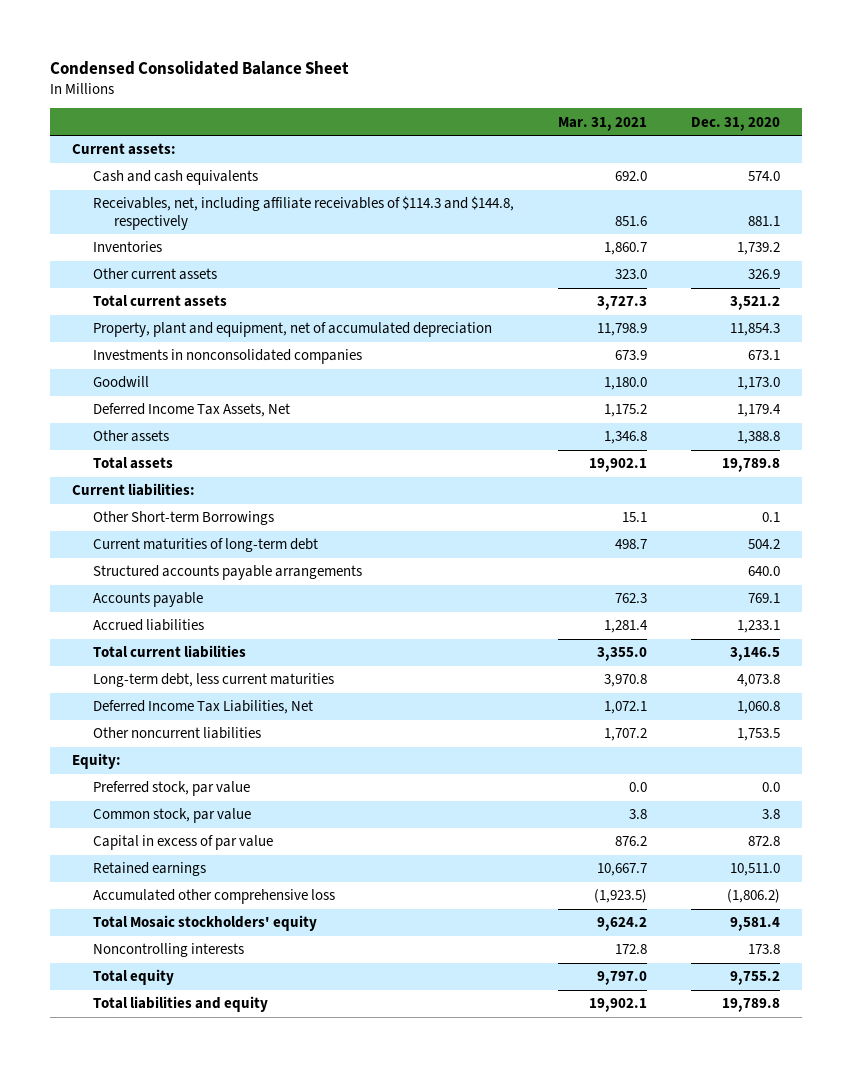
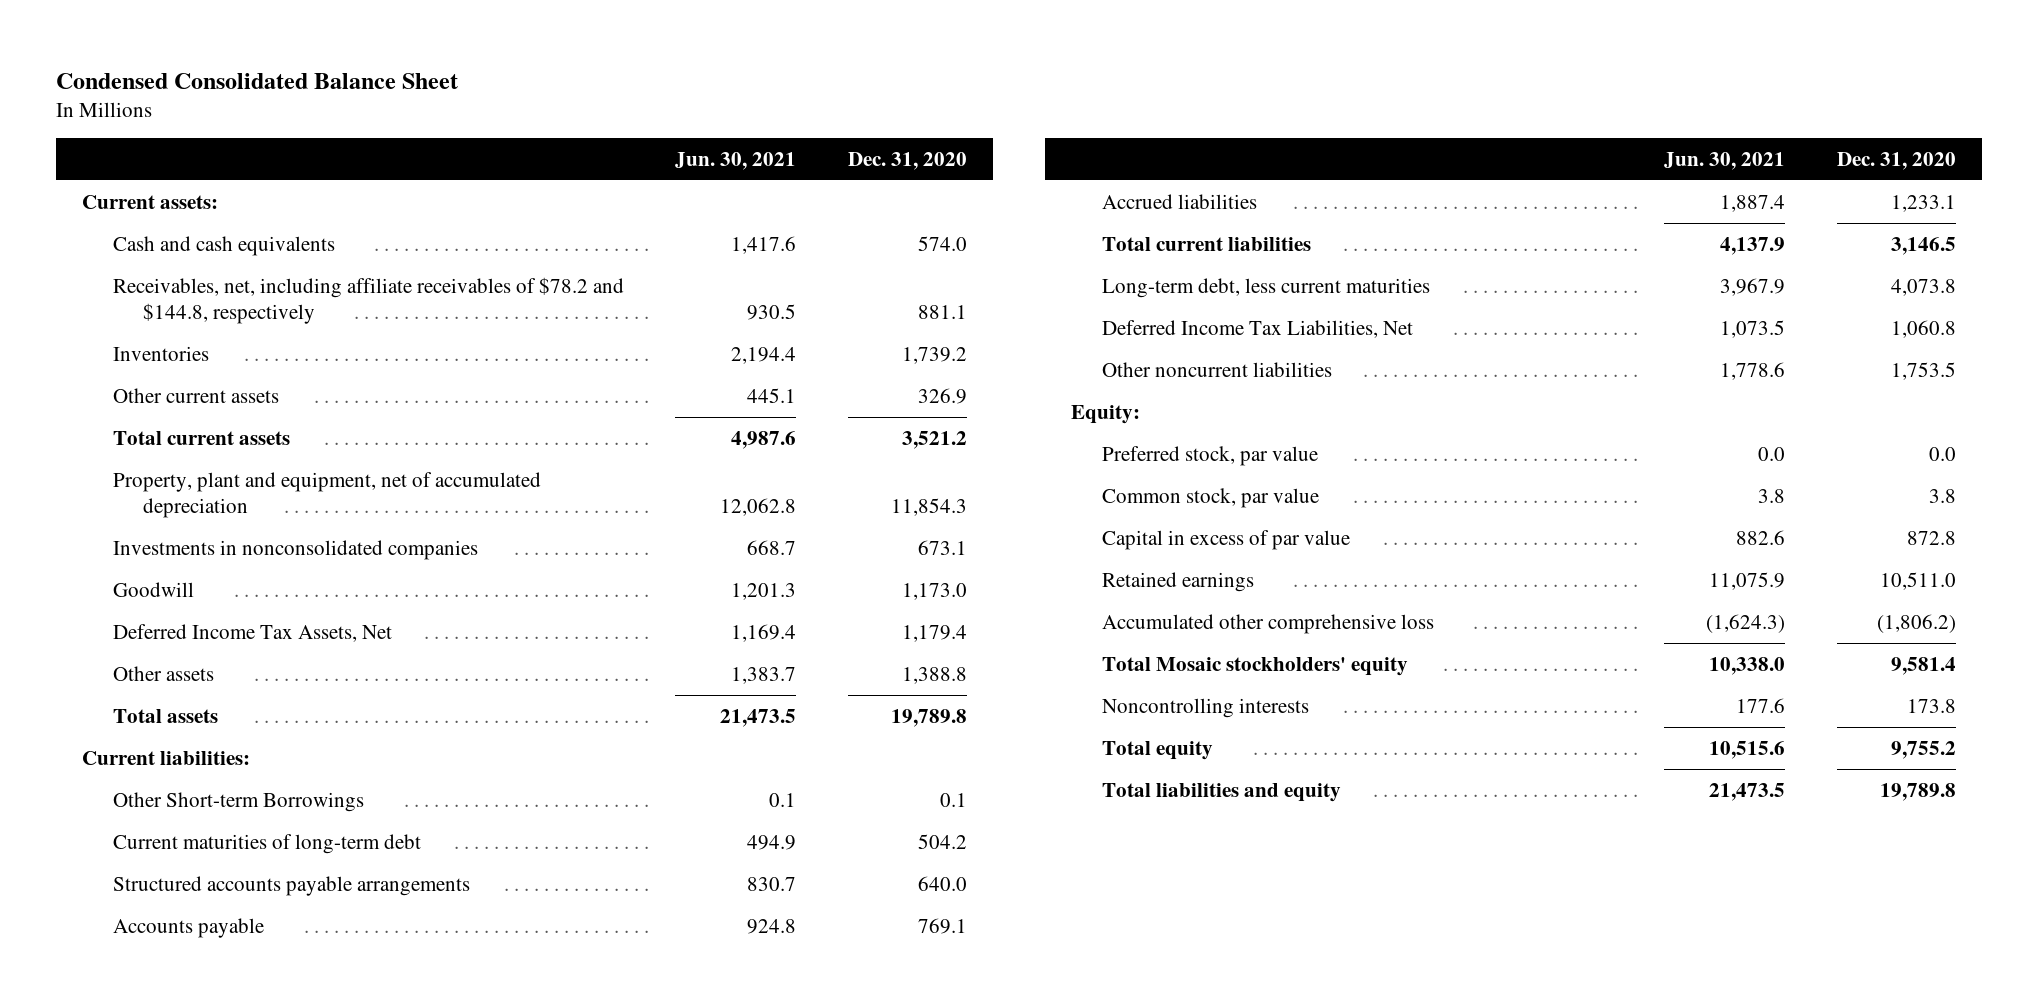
- | Mar. 31, 2021 | Dec. 31, 2020
+ | Jun. 30, 2021 | Dec. 31, 2020
- Receivables, net, including affiliate receivables of $114.3 and $144.8, respectively | 851.6 | 881.1
+ Receivables, net, including affiliate receivables of $78.2 and $144.8, respectively | 930.5 | 881.1

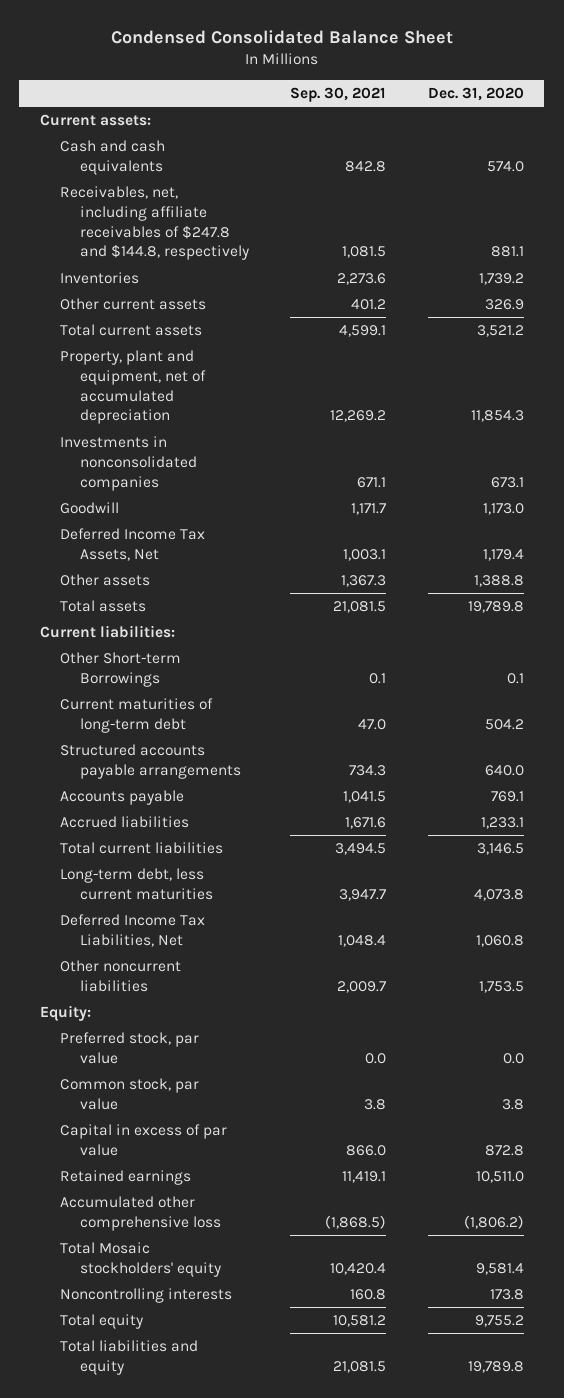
- | Jun. 30, 2021 | Dec. 31, 2020
+ | Sep. 30, 2021 | Dec. 31, 2020
- Receivables, net, including affiliate receivables of $78.2 and $144.8, respectively | 930.5 | 881.1
+ Receivables, net, including affiliate receivables of $247.8 and $144.8, respectively | 1,081.5 | 881.1

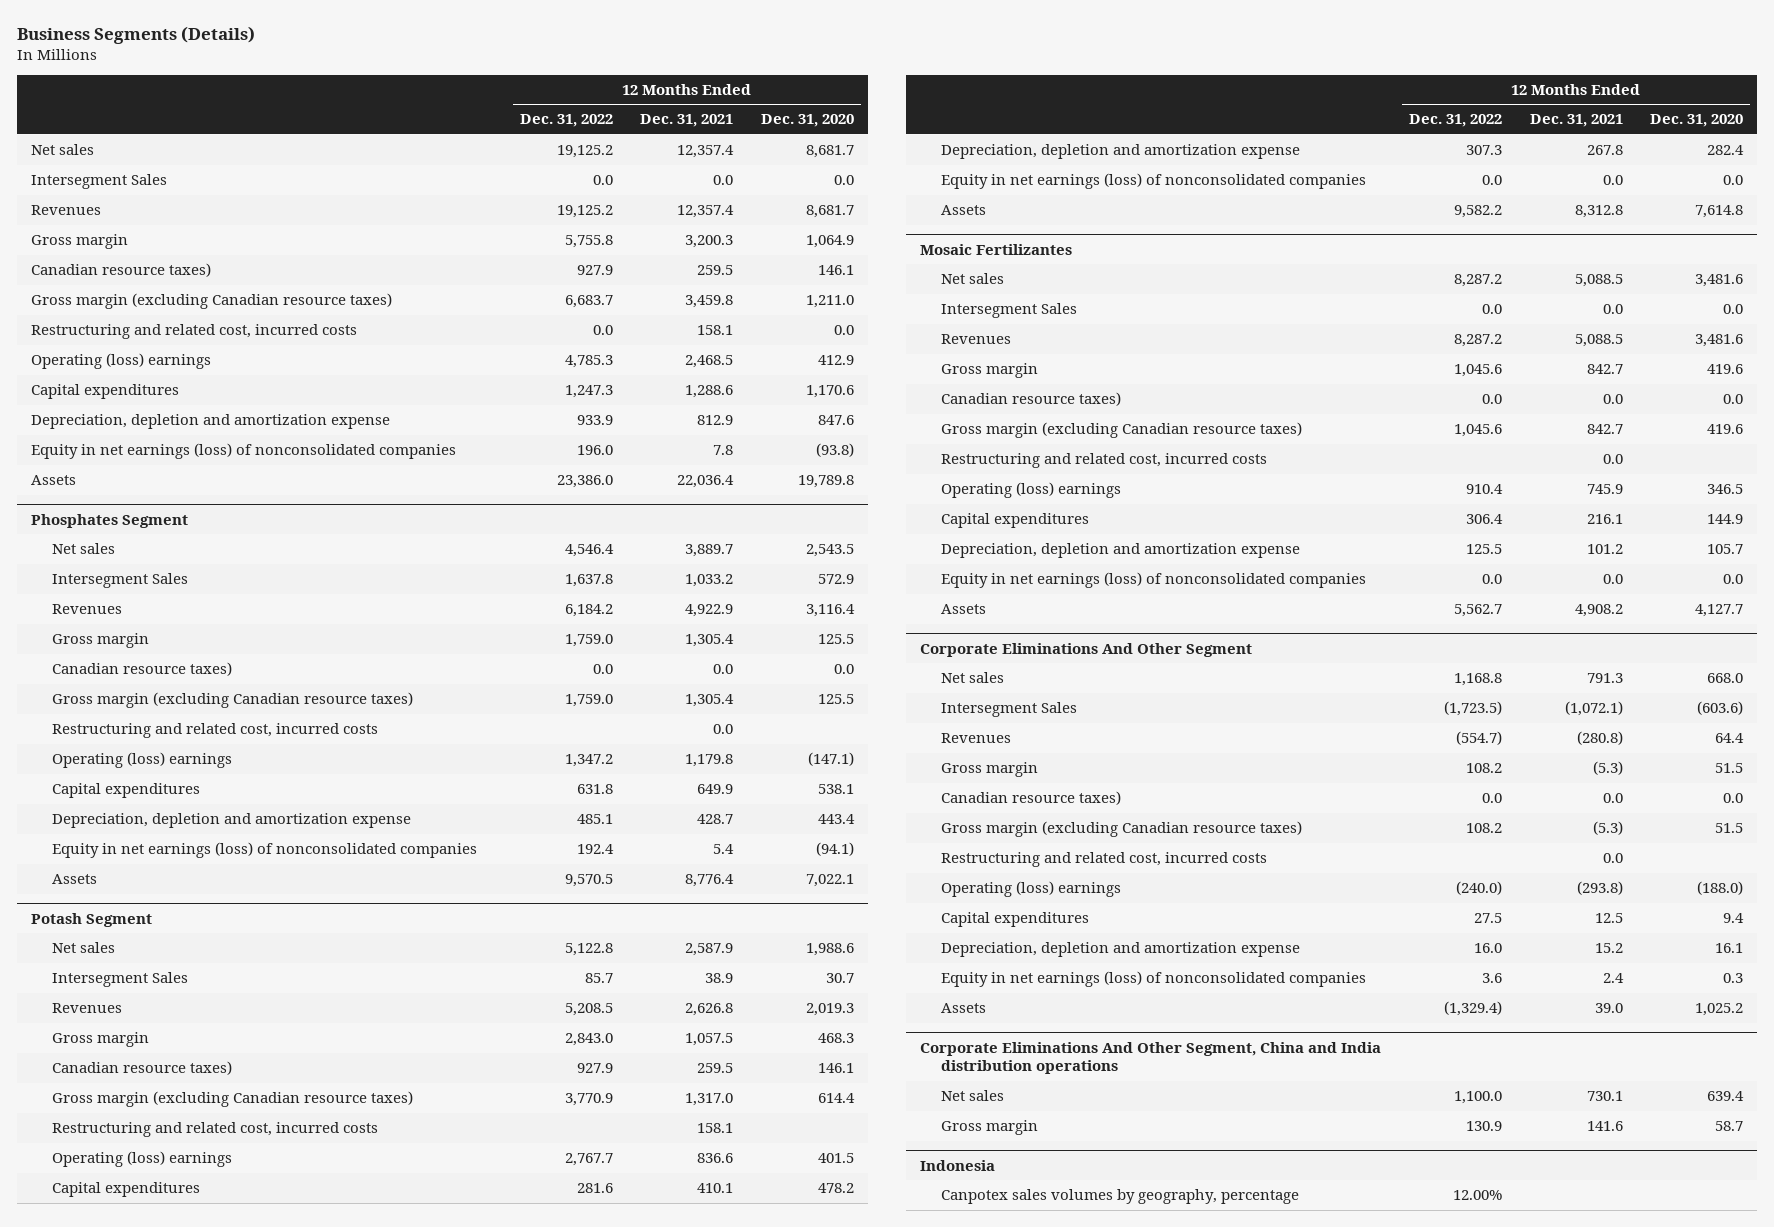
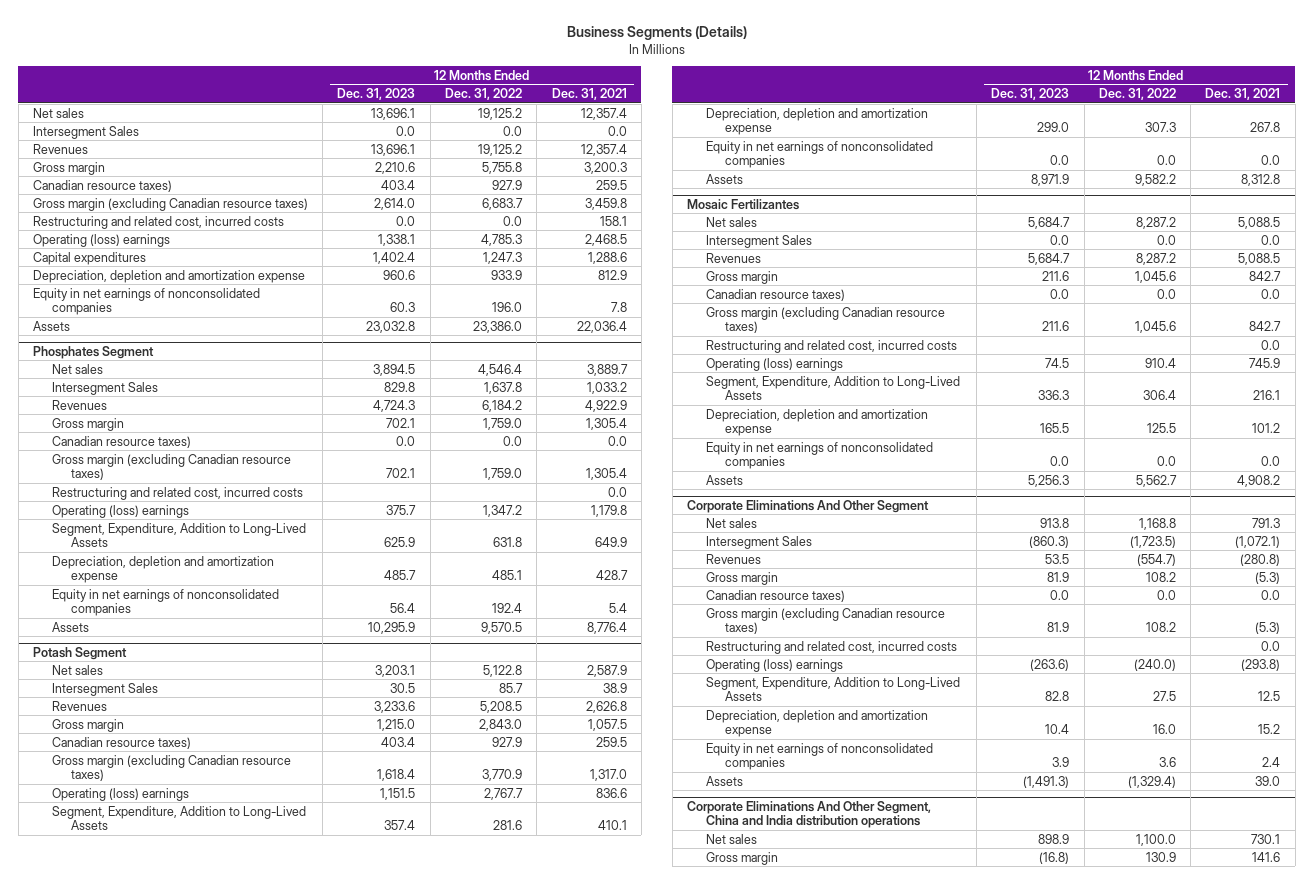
- | 12 Months Ended Dec. 31, 2022 | 12 Months Ended Dec. 31, 2021 | 12 Months Ended Dec. 31, 2020
+ | 12 Months Ended Dec. 31, 2023 | 12 Months Ended Dec. 31, 2022 | 12 Months Ended Dec. 31, 2021
- Equity in net earnings (loss) of nonconsolidated companies | 196.0 | 7.8 | (93.8)
+ Equity in net earnings of nonconsolidated companies | 60.3 | 196.0 | 7.8
@ Phosphates Segment
- Capital expenditures | 631.8 | 649.9 | 538.1
+ Segment, Expenditure, Addition to Long-Lived Assets | 625.9 | 631.8 | 649.9
- Equity in net earnings (loss) of nonconsolidated companies | 192.4 | 5.4 | (94.1)
+ Equity in net earnings of nonconsolidated companies | 56.4 | 192.4 | 5.4
@ Potash Segment
- Restructuring and related cost, incurred costs | | 158.1 |
- Capital expenditures | 281.6 | 410.1 | 478.2
+ Segment, Expenditure, Addition to Long-Lived Assets | 357.4 | 281.6 | 410.1
- Equity in net earnings (loss) of nonconsolidated companies | 0.0 | 0.0 | 0.0
+ Equity in net earnings of nonconsolidated companies | 0.0 | 0.0 | 0.0
@ Mosaic Fertilizantes
- Capital expenditures | 306.4 | 216.1 | 144.9
+ Segment, Expenditure, Addition to Long-Lived Assets | 336.3 | 306.4 | 216.1
- Equity in net earnings (loss) of nonconsolidated companies | 0.0 | 0.0 | 0.0
+ Equity in net earnings of nonconsolidated companies | 0.0 | 0.0 | 0.0
@ Corporate Eliminations And Other Segment
- Capital expenditures | 27.5 | 12.5 | 9.4
+ Segment, Expenditure, Addition to Long-Lived Assets | 82.8 | 27.5 | 12.5
- Equity in net earnings (loss) of nonconsolidated companies | 3.6 | 2.4 | 0.3
+ Equity in net earnings of nonconsolidated companies | 3.9 | 3.6 | 2.4
- Indonesia
- Canpotex sales volumes by geography, percentage | 12.00% | |

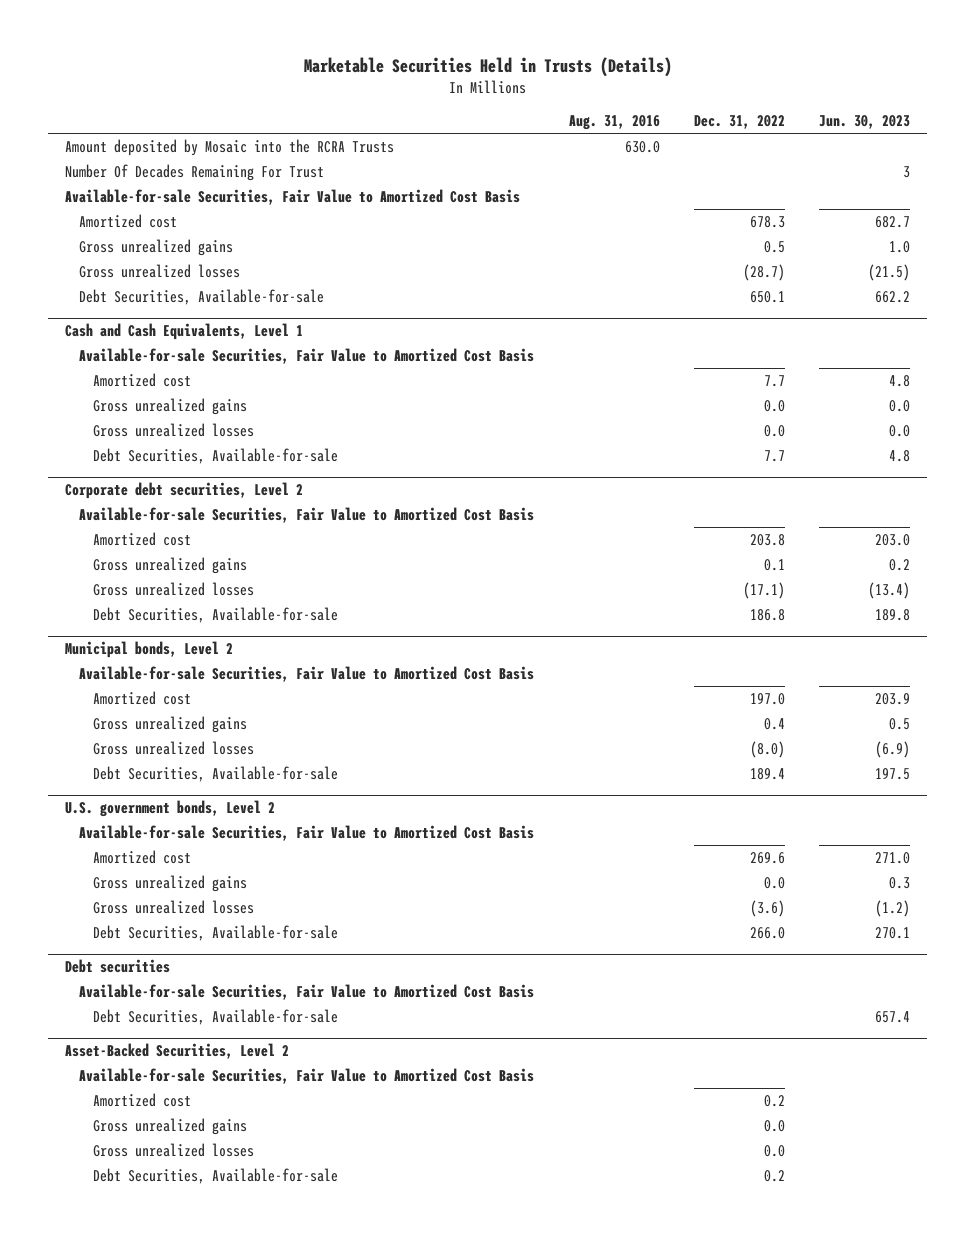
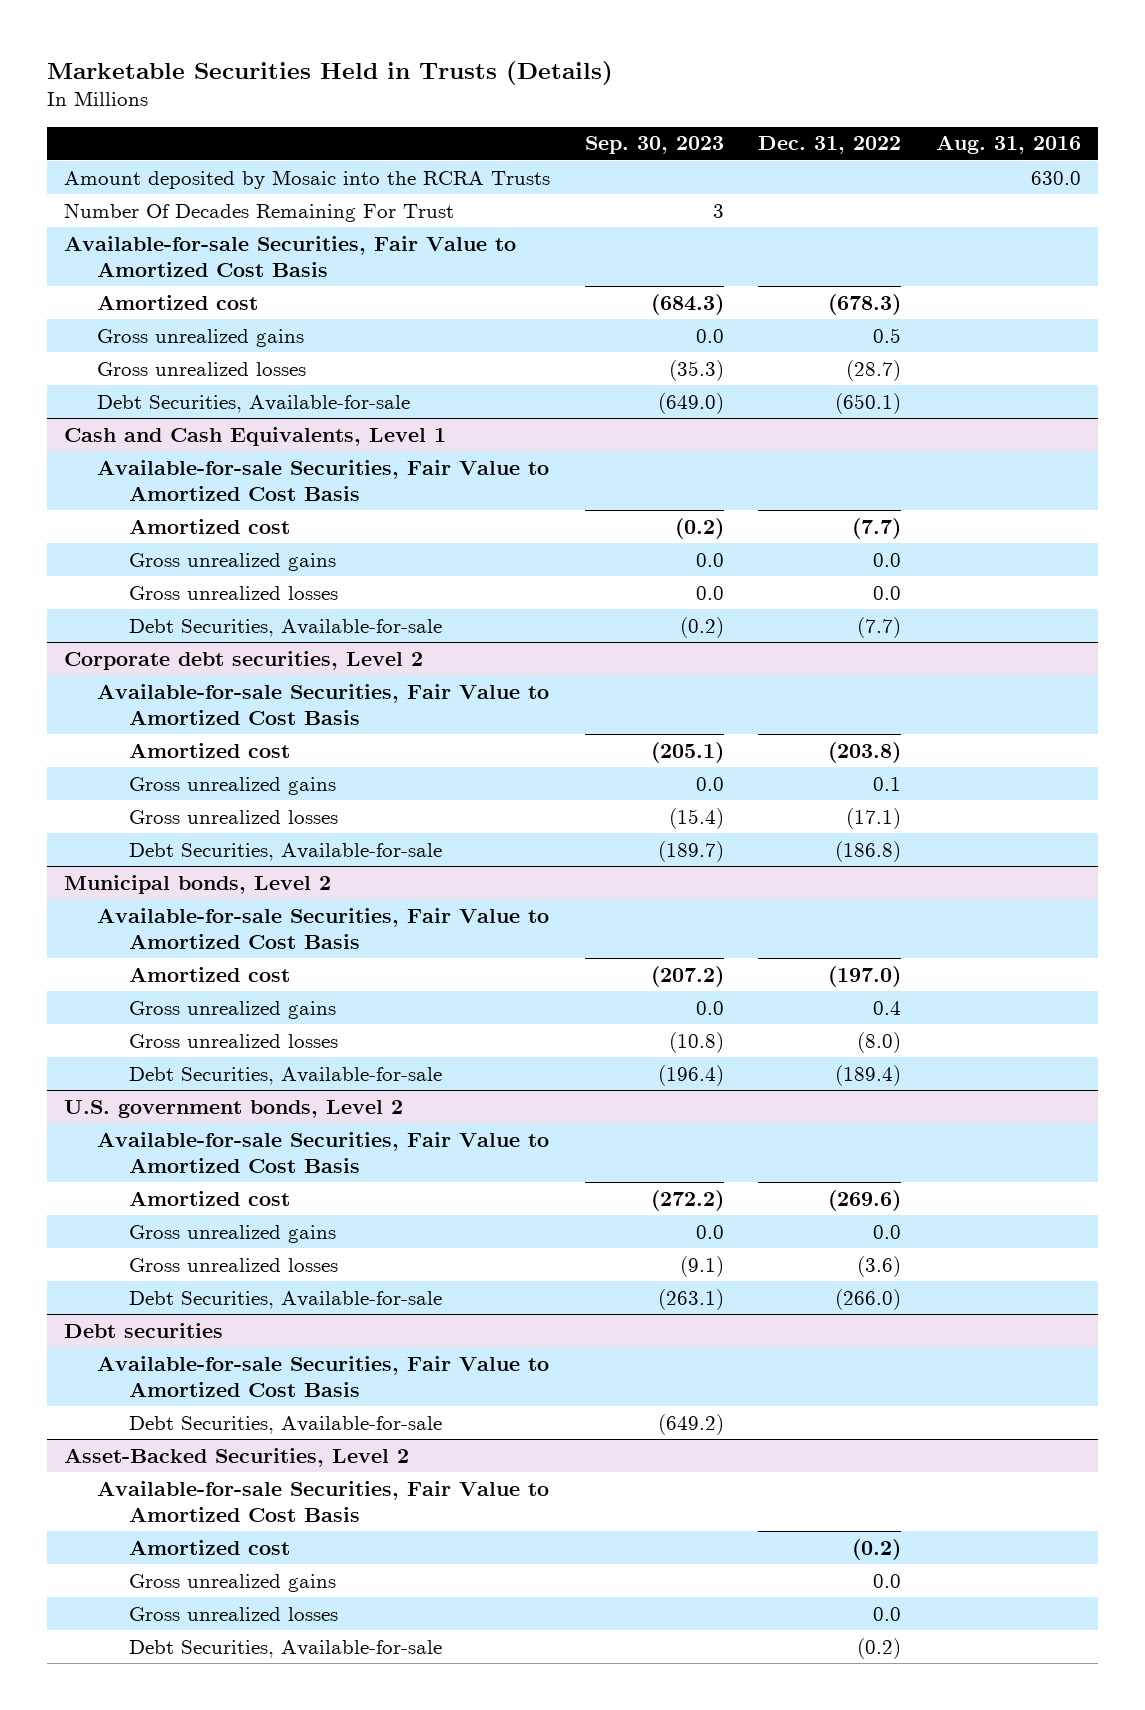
- | Aug. 31, 2016 | Dec. 31, 2022 | Jun. 30, 2023
+ | Sep. 30, 2023 | Dec. 31, 2022 | Aug. 31, 2016
- Amortized cost | | 678.3 | 682.7
+ Amortized cost | (684.3) | (678.3) |
- Debt Securities, Available-for-sale | | 650.1 | 662.2
+ Debt Securities, Available-for-sale | (649.0) | (650.1) |
@ Cash and Cash Equivalents, Level 1
- Amortized cost | | 7.7 | 4.8
+ Amortized cost | (0.2) | (7.7) |
- Debt Securities, Available-for-sale | | 7.7 | 4.8
+ Debt Securities, Available-for-sale | (0.2) | (7.7) |
@ Corporate debt securities, Level 2
- Amortized cost | | 203.8 | 203.0
+ Amortized cost | (205.1) | (203.8) |
- Debt Securities, Available-for-sale | | 186.8 | 189.8
+ Debt Securities, Available-for-sale | (189.7) | (186.8) |
@ Municipal bonds, Level 2
- Amortized cost | | 197.0 | 203.9
+ Amortized cost | (207.2) | (197.0) |
- Debt Securities, Available-for-sale | | 189.4 | 197.5
+ Debt Securities, Available-for-sale | (196.4) | (189.4) |
@ U.S. government bonds, Level 2
- Amortized cost | | 269.6 | 271.0
+ Amortized cost | (272.2) | (269.6) |
- Debt Securities, Available-for-sale | | 266.0 | 270.1
+ Debt Securities, Available-for-sale | (263.1) | (266.0) |
@ Asset-Backed Securities, Level 2
- Amortized cost | | 0.2 |
+ Amortized cost | | (0.2) |
- Debt Securities, Available-for-sale | | 0.2 |
+ Debt Securities, Available-for-sale | | (0.2) |

